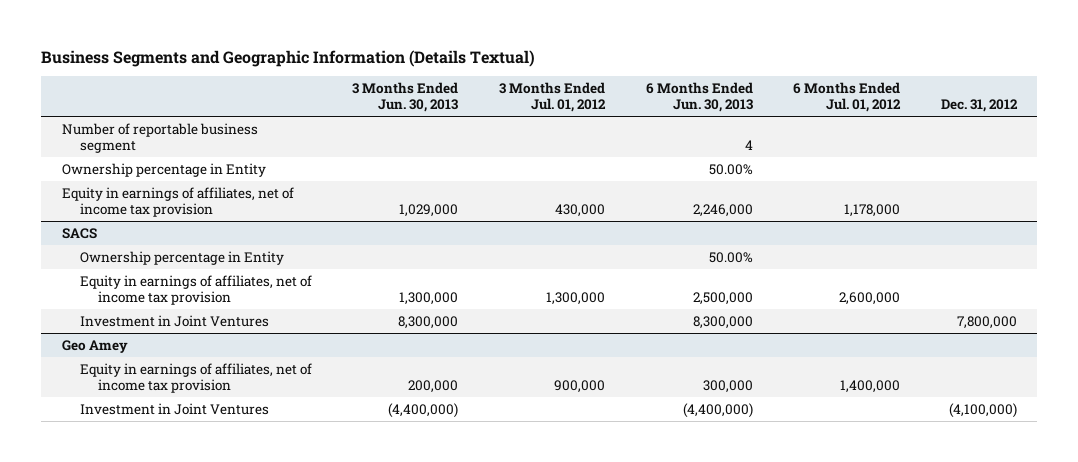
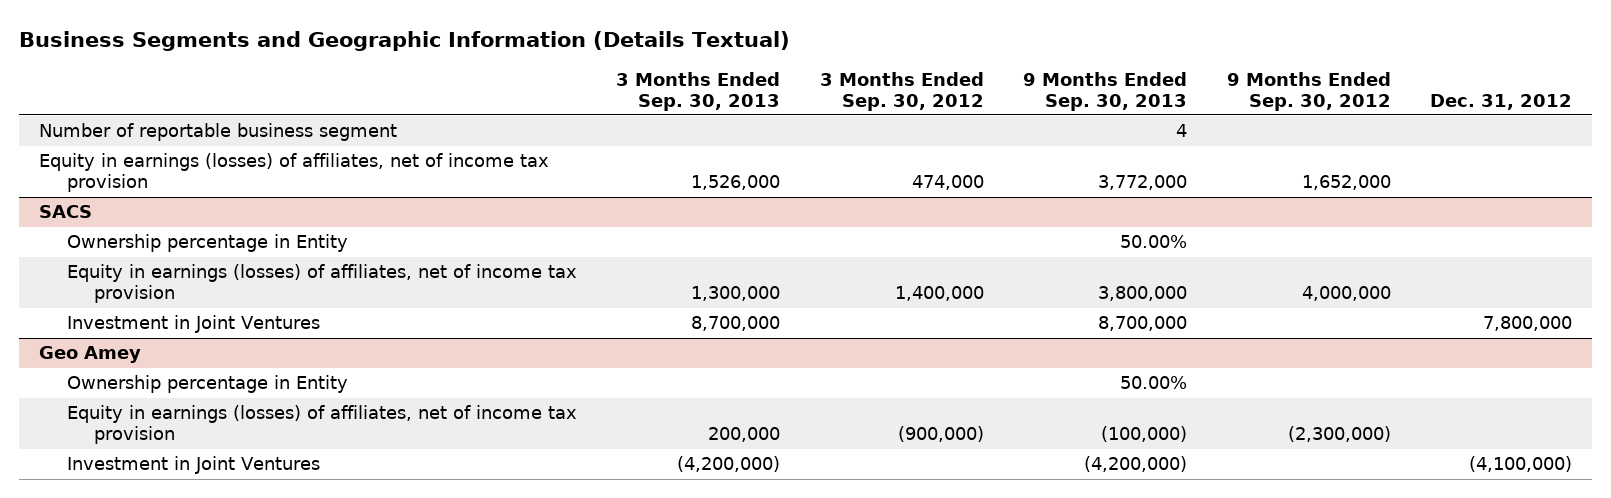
- | 3 Months Ended Jun. 30, 2013 | 3 Months Ended Jul. 01, 2012 | 6 Months Ended Jun. 30, 2013 | 6 Months Ended Jul. 01, 2012 | Dec. 31, 2012
+ | 3 Months Ended Sep. 30, 2013 | 3 Months Ended Sep. 30, 2012 | 9 Months Ended Sep. 30, 2013 | 9 Months Ended Sep. 30, 2012 | Dec. 31, 2012
- Ownership percentage in Entity | | | 50.00% | |
- Equity in earnings of affiliates, net of income tax provision | 1,029,000 | 430,000 | 2,246,000 | 1,178,000 |
+ Equity in earnings (losses) of affiliates, net of income tax provision | 1,526,000 | 474,000 | 3,772,000 | 1,652,000 |
@ SACS
- Equity in earnings of affiliates, net of income tax provision | 1,300,000 | 1,300,000 | 2,500,000 | 2,600,000 |
+ Equity in earnings (losses) of affiliates, net of income tax provision | 1,300,000 | 1,400,000 | 3,800,000 | 4,000,000 |
@ Geo Amey
- Equity in earnings of affiliates, net of income tax provision | 200,000 | 900,000 | 300,000 | 1,400,000 |
+ Ownership percentage in Entity | | | 50.00% | |
+ Equity in earnings (losses) of affiliates, net of income tax provision | 200,000 | (900,000) | (100,000) | (2,300,000) |

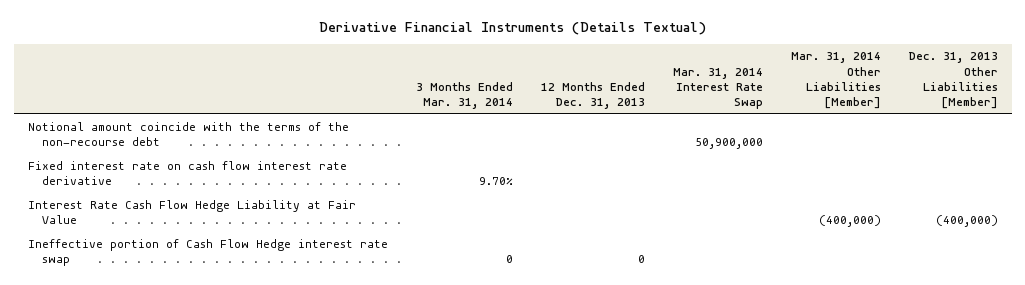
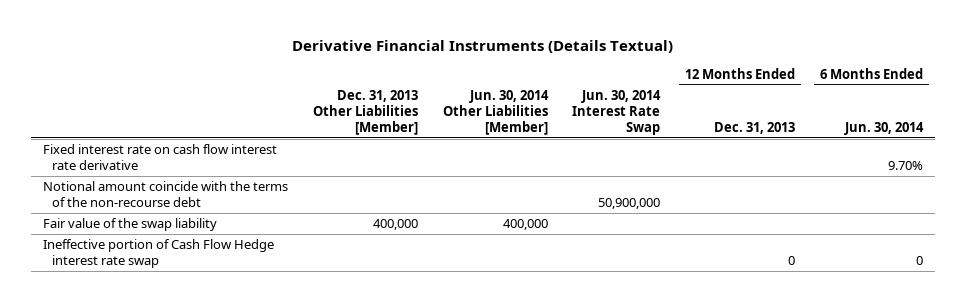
- | 3 Months Ended Mar. 31, 2014 | 12 Months Ended Dec. 31, 2013 | Mar. 31, 2014 Interest Rate Swap | Mar. 31, 2014 Other Liabilities [Member] | Dec. 31, 2013 Other Liabilities [Member]
+ | Dec. 31, 2013 Other Liabilities [Member] | Jun. 30, 2014 Other Liabilities [Member] | Jun. 30, 2014 Interest Rate Swap | 12 Months Ended Dec. 31, 2013 | 6 Months Ended Jun. 30, 2014
- Interest Rate Cash Flow Hedge Liability at Fair Value | | | | (400,000) | (400,000)
moved down: Notional amount coincide with the terms of the non-recourse debt | | | 50,900,000 | |
+ Fair value of the swap liability | 400,000 | 400,000 | | |

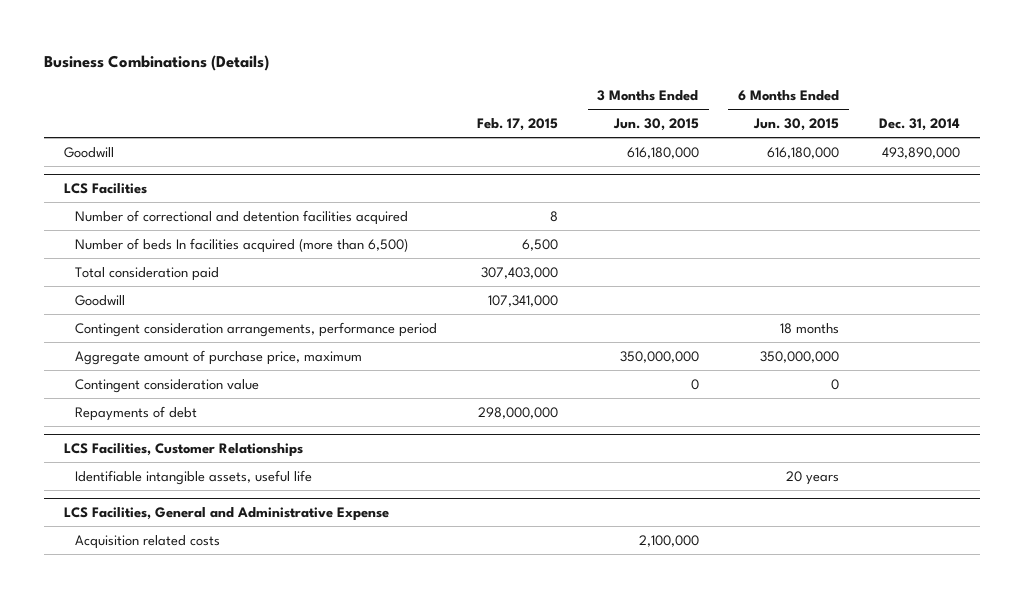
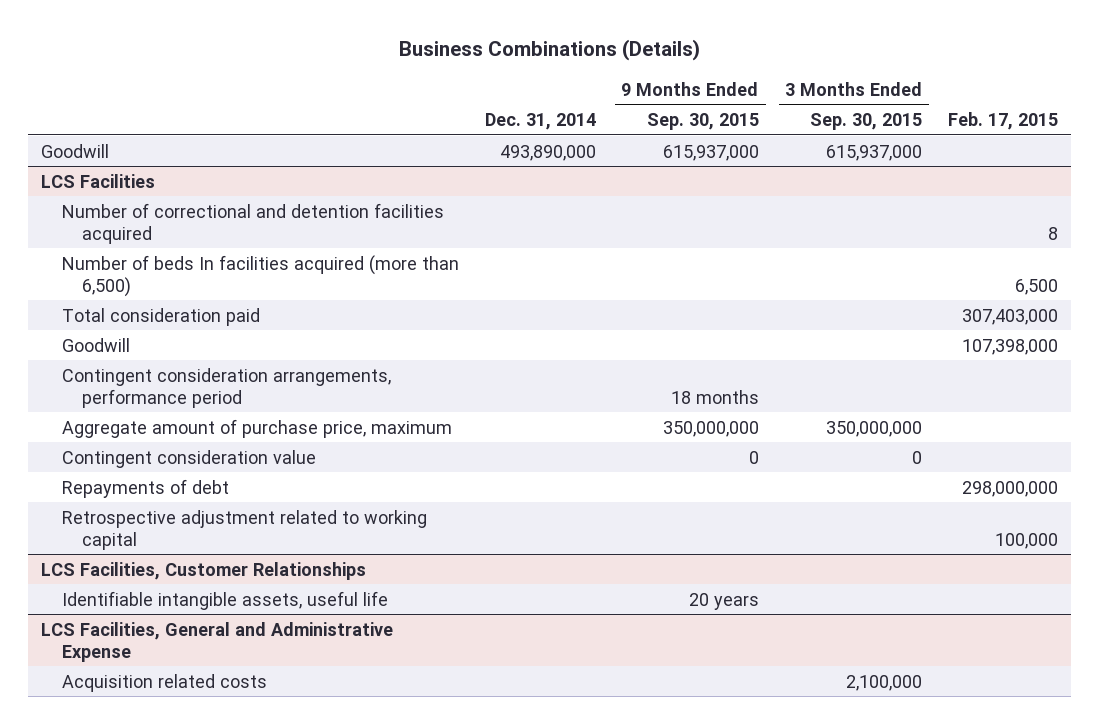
- | Feb. 17, 2015 | 3 Months Ended Jun. 30, 2015 | 6 Months Ended Jun. 30, 2015 | Dec. 31, 2014
+ | Dec. 31, 2014 | 9 Months Ended Sep. 30, 2015 | 3 Months Ended Sep. 30, 2015 | Feb. 17, 2015
@ LCS Facilities
- Goodwill | 107,341,000 | | |
+ Goodwill | | | | 107,398,000
+ Retrospective adjustment related to working capital | | | | 100,000

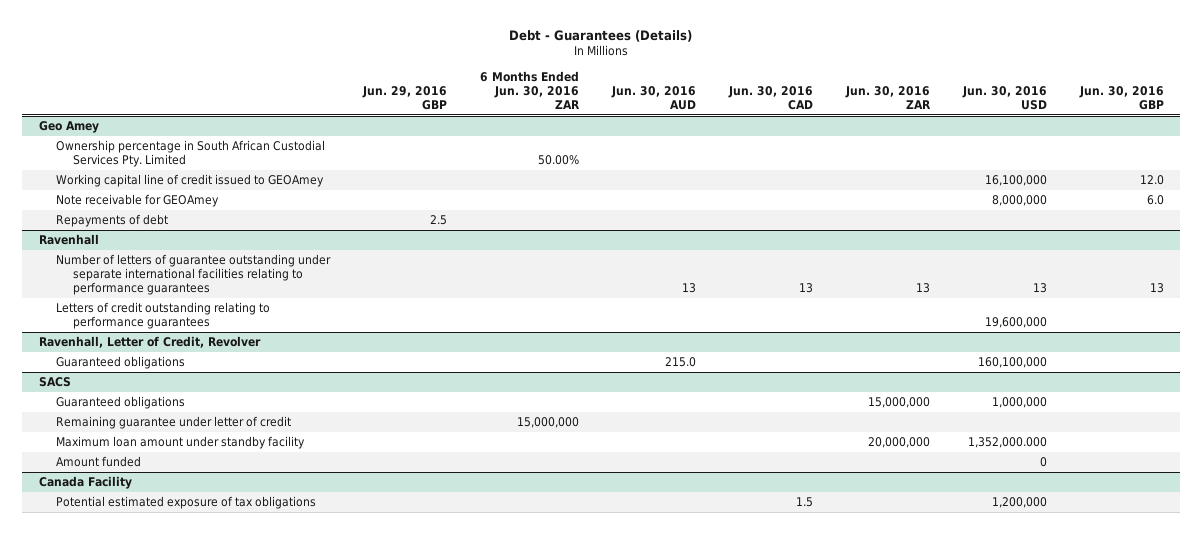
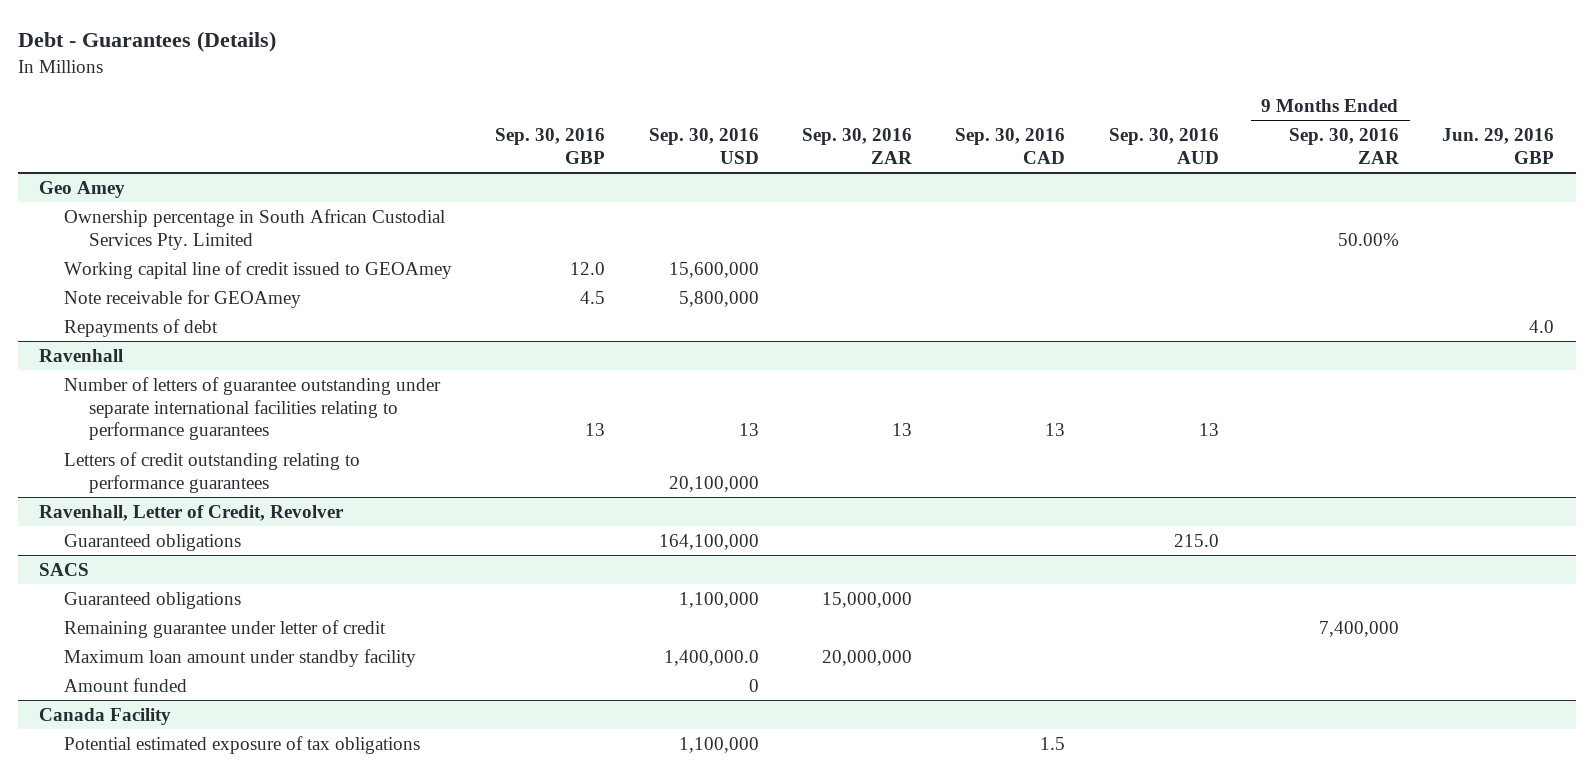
- | Jun. 29, 2016 GBP | 6 Months Ended Jun. 30, 2016 ZAR | Jun. 30, 2016 AUD | Jun. 30, 2016 CAD | Jun. 30, 2016 ZAR | Jun. 30, 2016 USD | Jun. 30, 2016 GBP
+ | Sep. 30, 2016 GBP | Sep. 30, 2016 USD | Sep. 30, 2016 ZAR | Sep. 30, 2016 CAD | Sep. 30, 2016 AUD | 9 Months Ended Sep. 30, 2016 ZAR | Jun. 29, 2016 GBP
@ Geo Amey
- Repayments of debt | 2.5 | | | | | |
+ Repayments of debt | | | | | | | 4.0

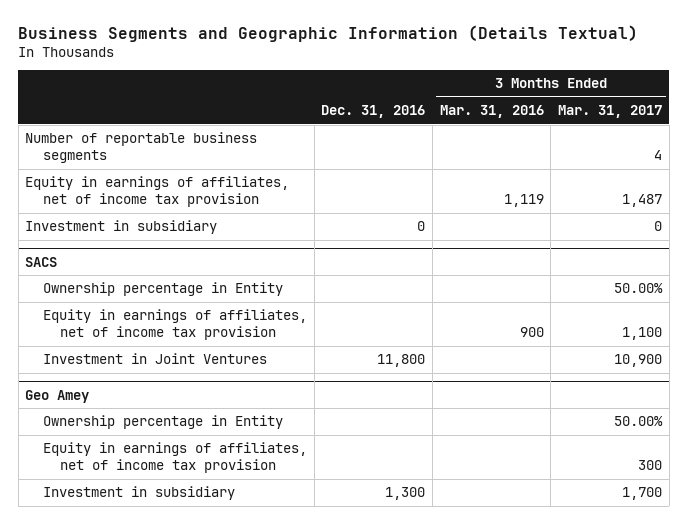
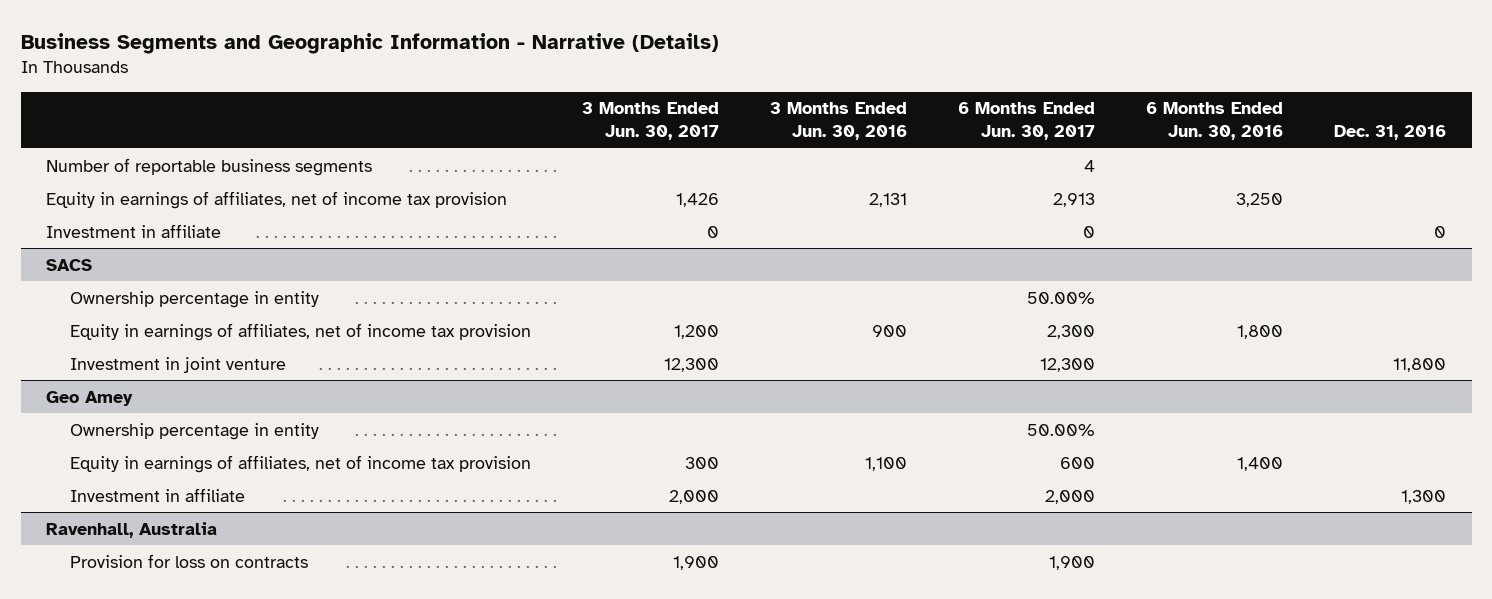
- Business Segments and Geographic Information (Details Textual)
+ Business Segments and Geographic Information - Narrative (Details)
- | Dec. 31, 2016 | 3 Months Ended Mar. 31, 2016 | 3 Months Ended Mar. 31, 2017
+ | 3 Months Ended Jun. 30, 2017 | 3 Months Ended Jun. 30, 2016 | 6 Months Ended Jun. 30, 2017 | 6 Months Ended Jun. 30, 2016 | Dec. 31, 2016
- Investment in subsidiary | 0 | | 0
+ Investment in affiliate | 0 | | 0 | | 0
@ SACS
- Ownership percentage in Entity | | | 50.00%
+ Ownership percentage in entity | | | 50.00% | |
- Investment in Joint Ventures | 11,800 | | 10,900
+ Investment in joint venture | 12,300 | | 12,300 | | 11,800
@ Geo Amey
- Ownership percentage in Entity | | | 50.00%
+ Ownership percentage in entity | | | 50.00% | |
- Investment in subsidiary | 1,300 | | 1,700
+ Investment in affiliate | 2,000 | | 2,000 | | 1,300
+ Ravenhall, Australia
+ Provision for loss on contracts | 1,900 | | 1,900 | |

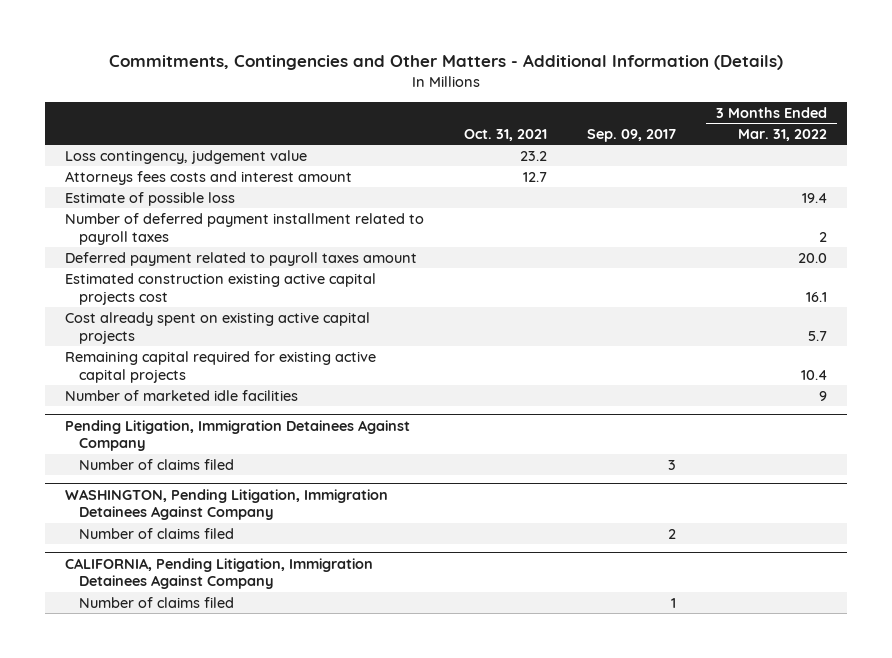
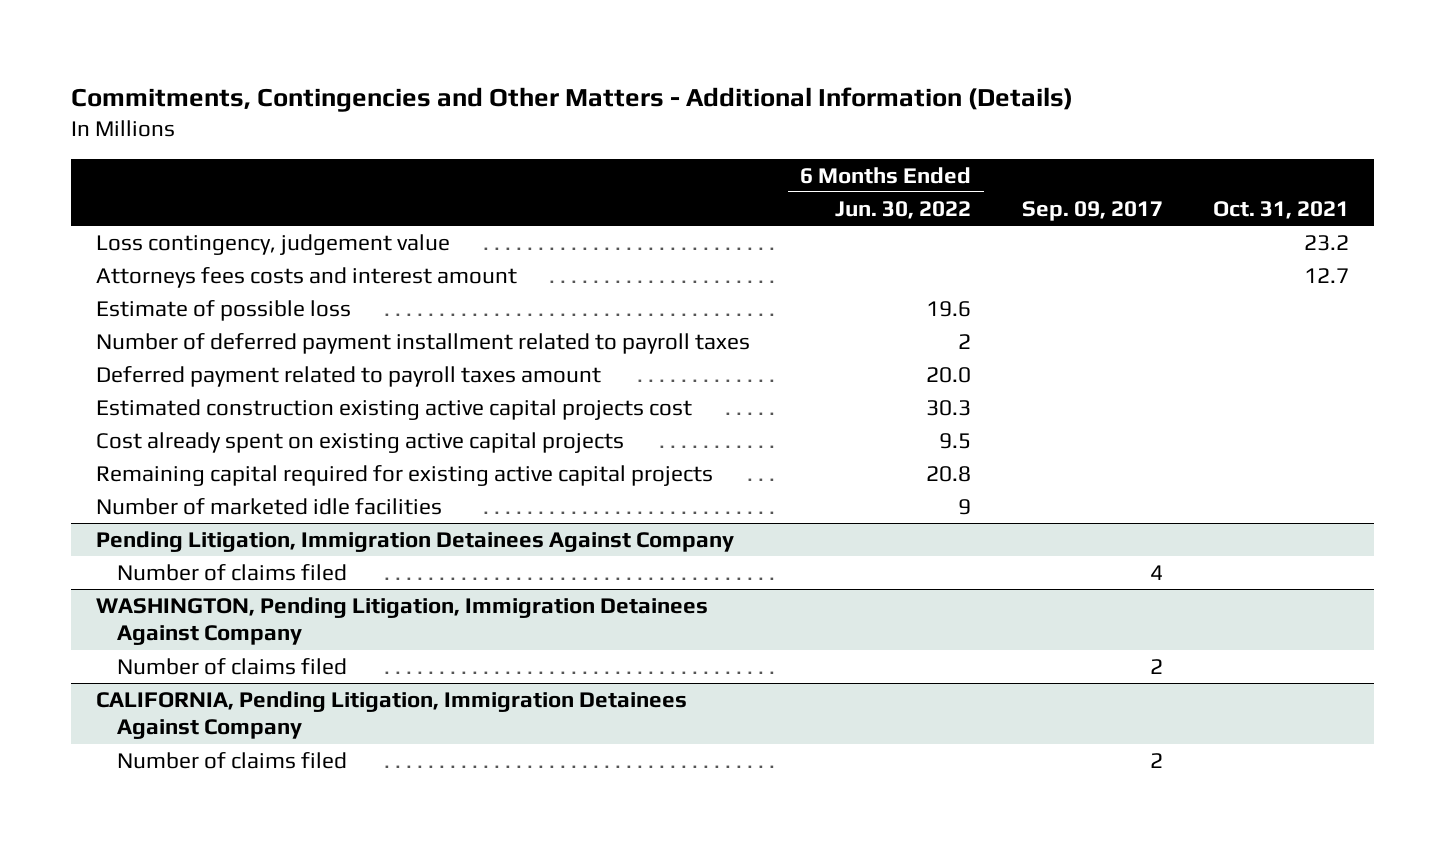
- | Oct. 31, 2021 | Sep. 09, 2017 | 3 Months Ended Mar. 31, 2022
+ | 6 Months Ended Jun. 30, 2022 | Sep. 09, 2017 | Oct. 31, 2021
@ Pending Litigation, Immigration Detainees Against Company
- Number of claims filed | | 3 |
+ Number of claims filed | | 4 |
@ CALIFORNIA, Pending Litigation, Immigration Detainees Against Company
- Number of claims filed | | 1 |
+ Number of claims filed | | 2 |

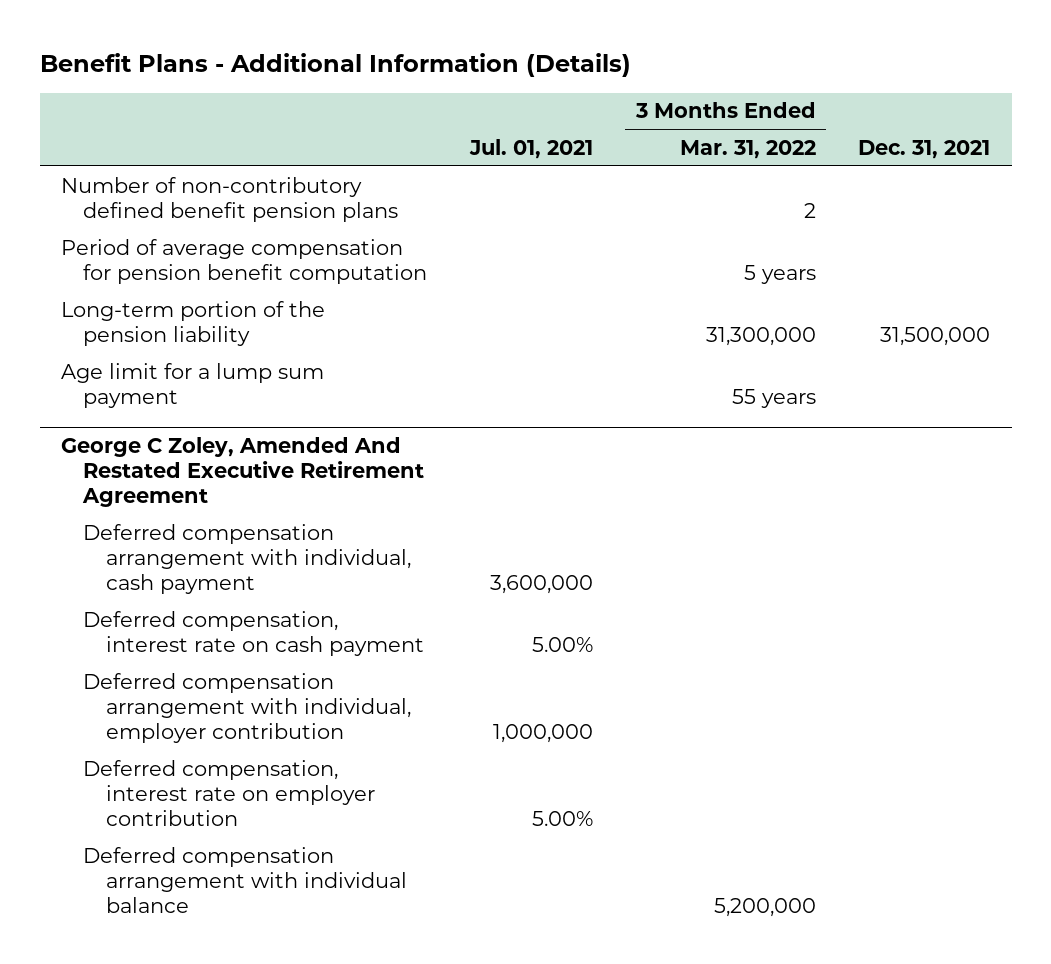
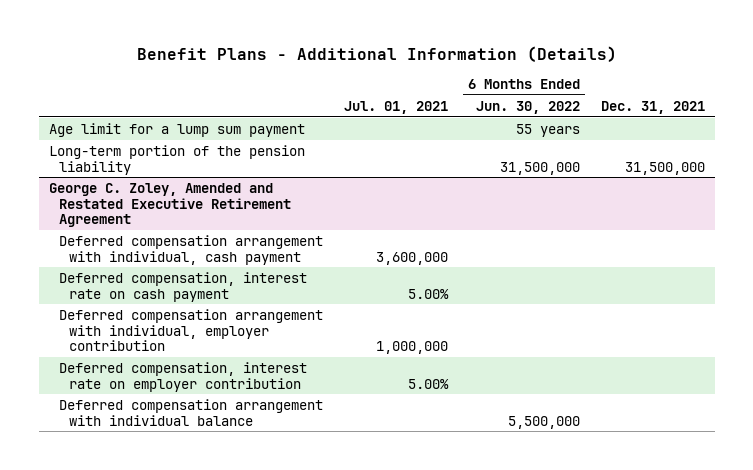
- | Jul. 01, 2021 | 3 Months Ended Mar. 31, 2022 | Dec. 31, 2021
+ | Jul. 01, 2021 | 6 Months Ended Jun. 30, 2022 | Dec. 31, 2021
- Number of non-contributory defined benefit pension plans | | 2 |
- Period of average compensation for pension benefit computation | | 5 years |
- George C Zoley, Amended And Restated Executive Retirement Agreement
moved down: Long-term portion of the pension liability | | 31,500,000 | 31,500,000
+ George C. Zoley, Amended and Restated Executive Retirement Agreement

